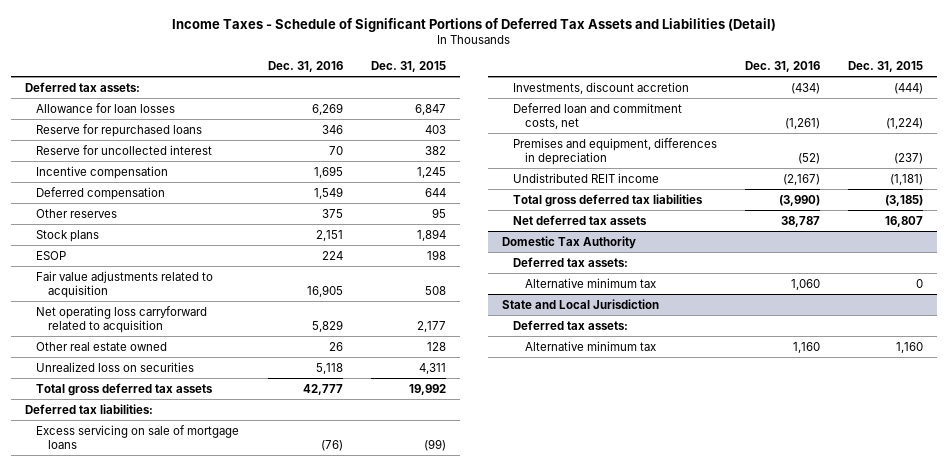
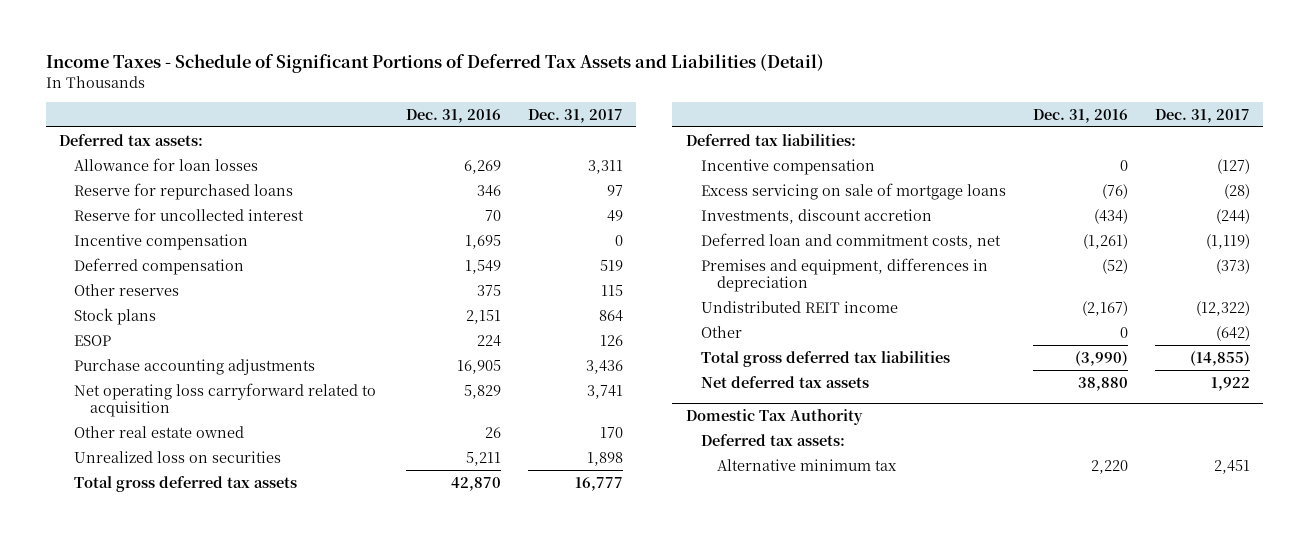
- | Dec. 31, 2016 | Dec. 31, 2015
+ | Dec. 31, 2016 | Dec. 31, 2017
- Fair value adjustments related to acquisition | 16,905 | 508
+ Purchase accounting adjustments | 16,905 | 3,436
- Unrealized loss on securities | 5,118 | 4,311
- Total gross deferred tax assets | 42,777 | 19,992
+ Unrealized loss on securities | 5,211 | 1,898
+ Total gross deferred tax assets | 42,870 | 16,777
+ Incentive compensation | 0 | (127)
+ Other | 0 | (642)
- Net deferred tax assets | 38,787 | 16,807
+ Net deferred tax assets | 38,880 | 1,922
@ Domestic Tax Authority
- Alternative minimum tax | 1,060 | 0
- State and Local Jurisdiction
- Deferred tax assets:
- Alternative minimum tax | 1,160 | 1,160
@ Domestic Tax Authority
+ Alternative minimum tax | 2,220 | 2,451

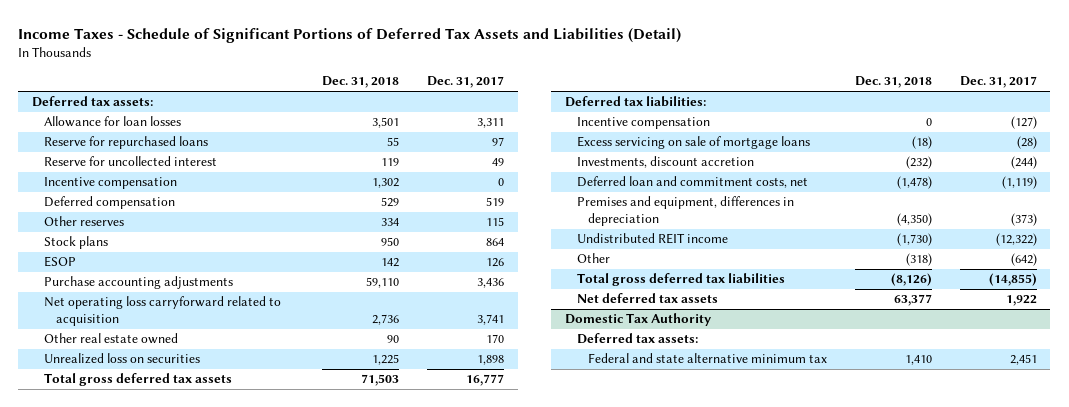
- | Dec. 31, 2016 | Dec. 31, 2017
+ | Dec. 31, 2018 | Dec. 31, 2017
@ Domestic Tax Authority
- Alternative minimum tax | 2,220 | 2,451
+ Federal and state alternative minimum tax | 1,410 | 2,451

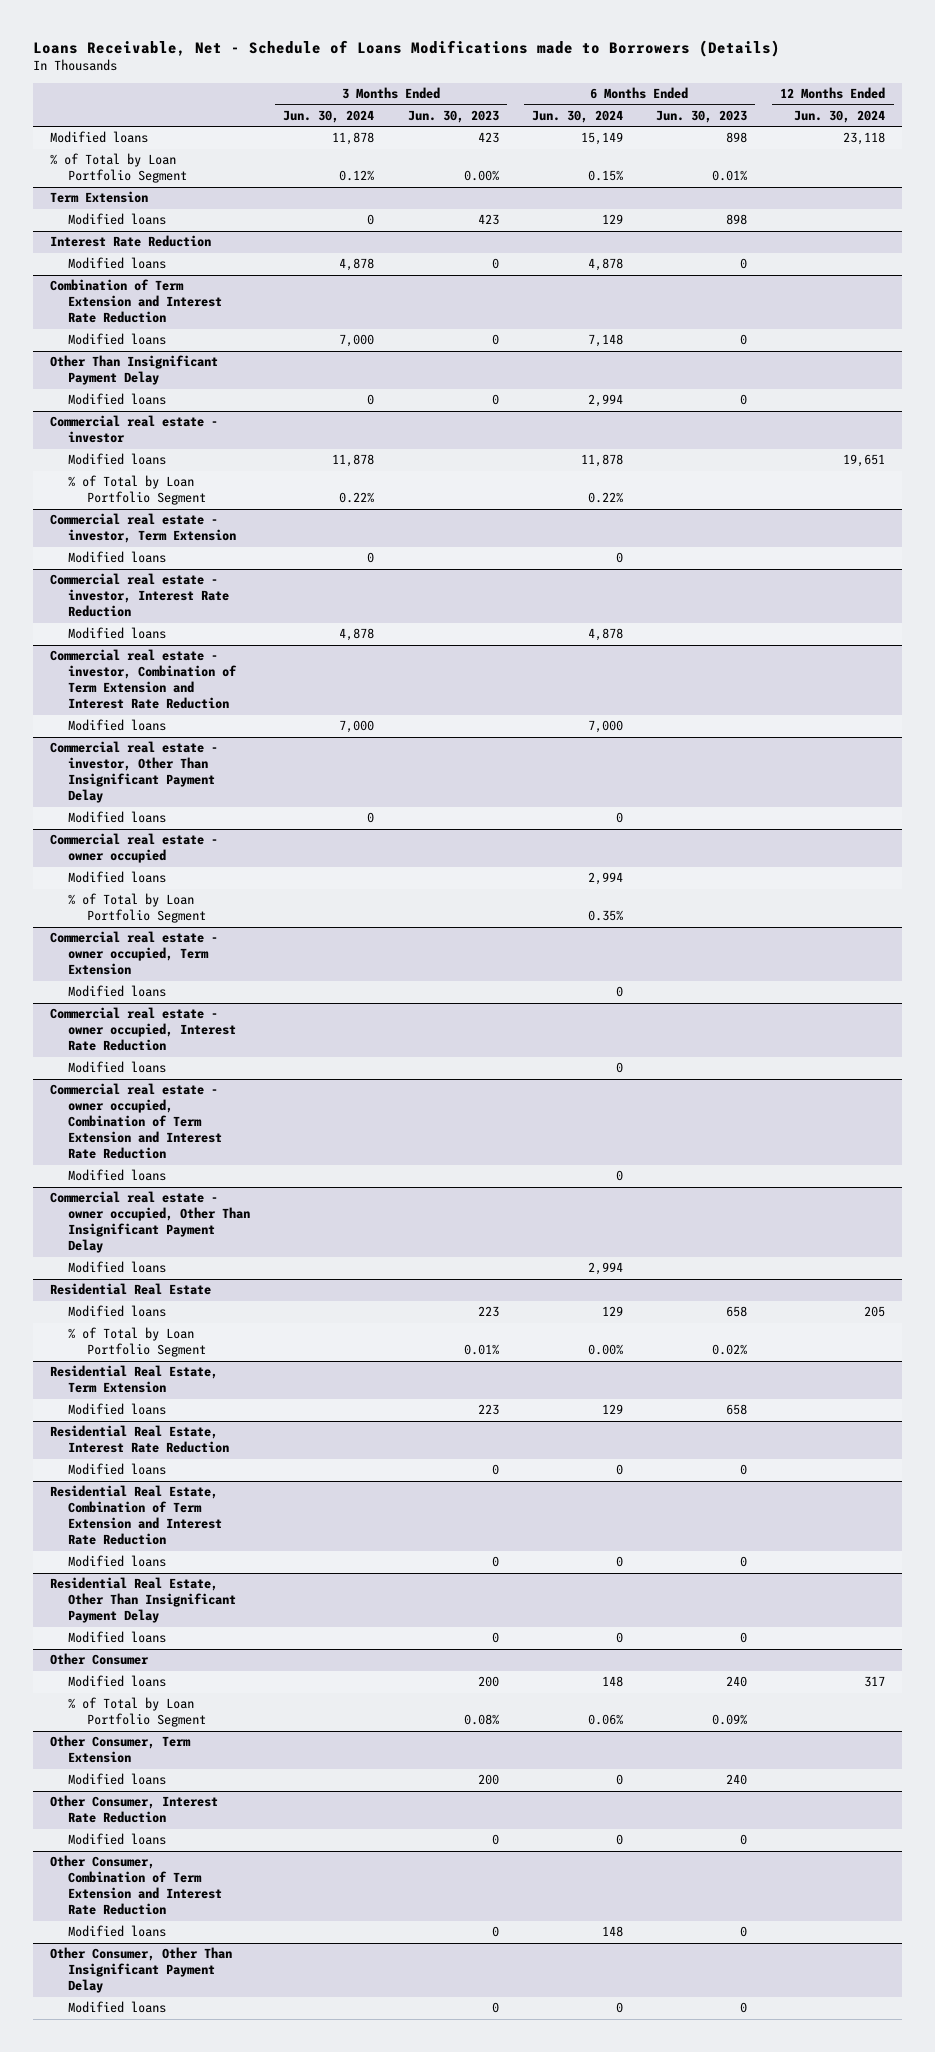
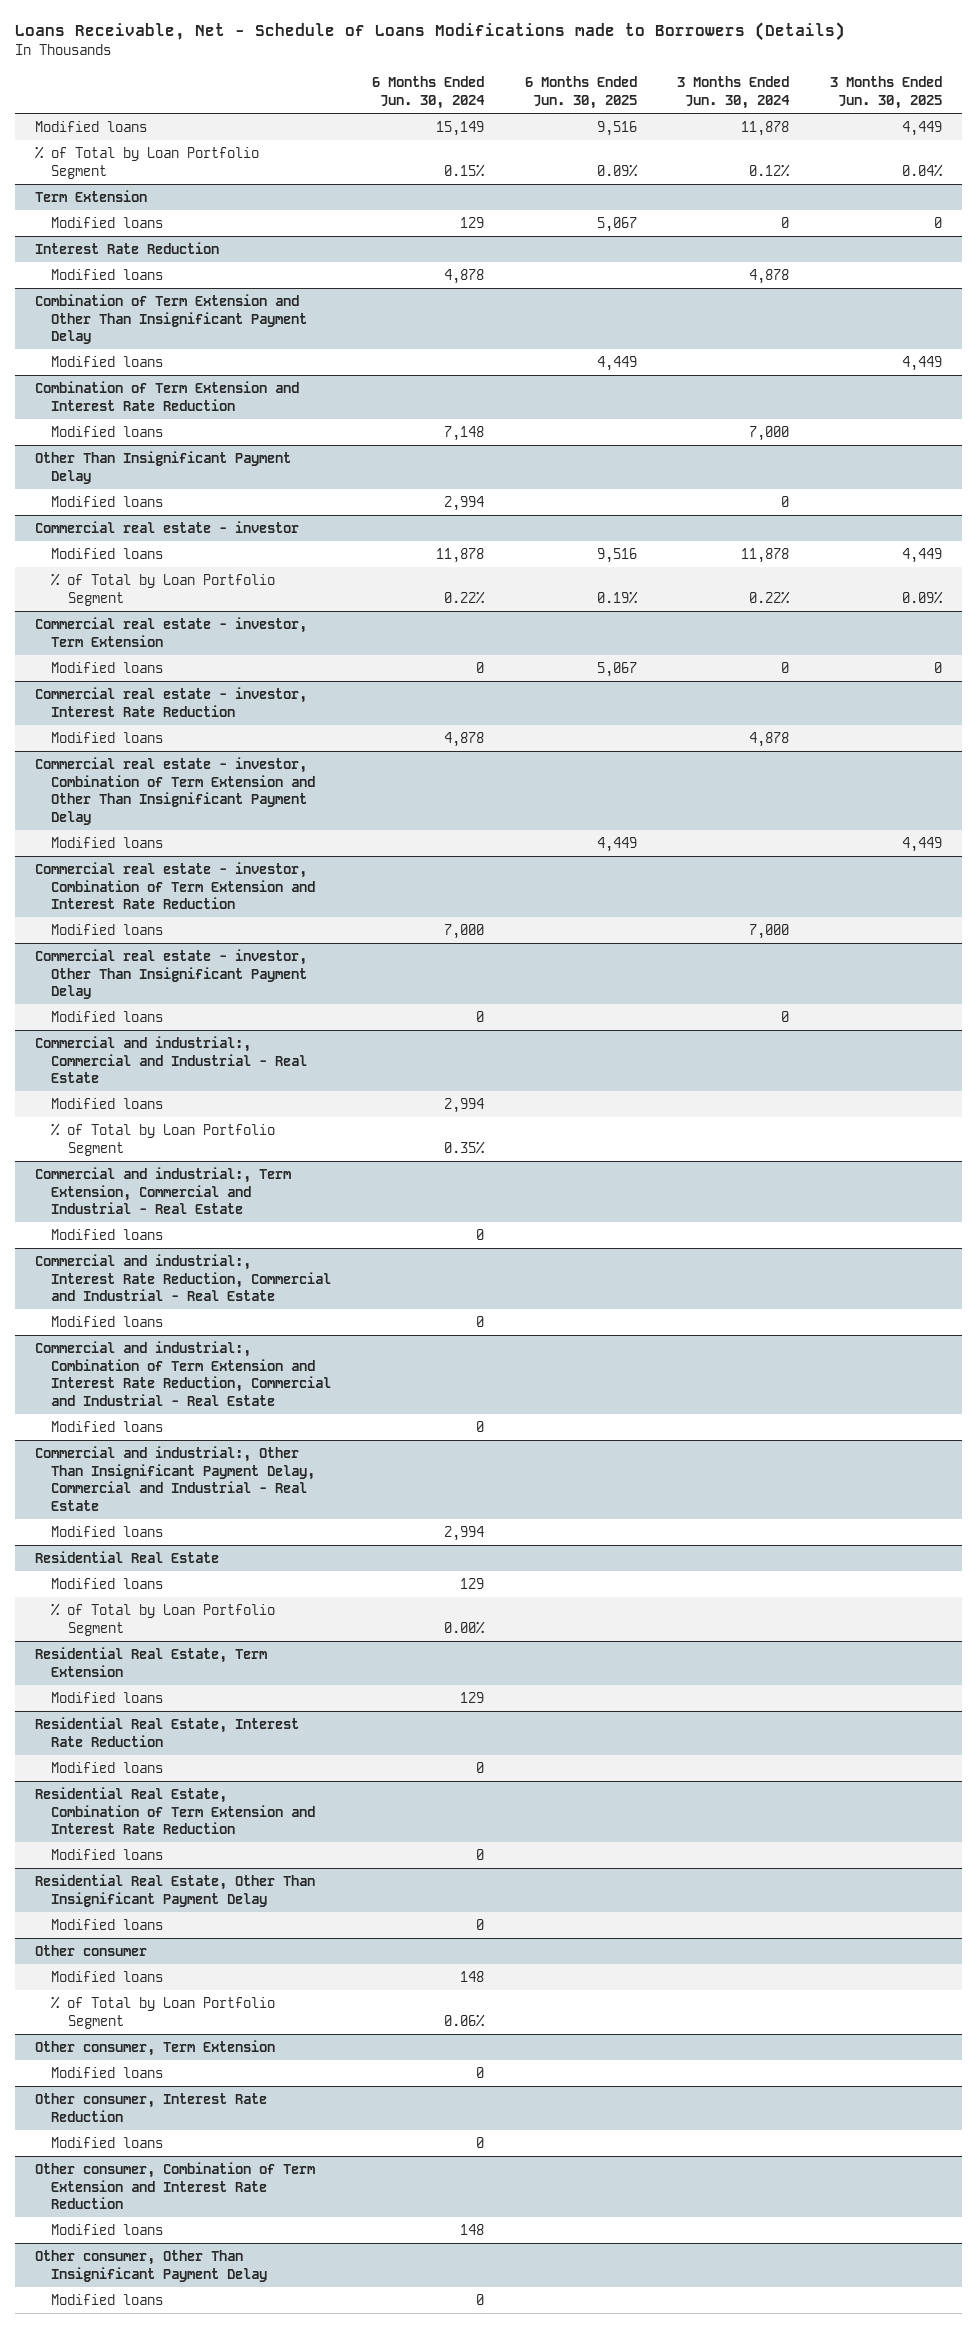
- | 3 Months Ended Jun. 30, 2024 | 3 Months Ended Jun. 30, 2023 | 6 Months Ended Jun. 30, 2024 | 6 Months Ended Jun. 30, 2023 | 12 Months Ended Jun. 30, 2024
+ | 6 Months Ended Jun. 30, 2024 | 6 Months Ended Jun. 30, 2025 | 3 Months Ended Jun. 30, 2024 | 3 Months Ended Jun. 30, 2025
+ Combination of Term Extension and Other Than Insignificant Payment Delay
+ Modified loans | | 4,449 | | 4,449
+ Commercial real estate - investor, Combination of Term Extension and Other Than Insignificant Payment Delay
+ Modified loans | | 4,449 | | 4,449
- Commercial real estate - owner occupied
+ Commercial and industrial:, Commercial and Industrial - Real Estate
- Commercial real estate - owner occupied, Term Extension
+ Commercial and industrial:, Term Extension, Commercial and Industrial - Real Estate
- Commercial real estate - owner occupied, Interest Rate Reduction
+ Commercial and industrial:, Interest Rate Reduction, Commercial and Industrial - Real Estate
- Commercial real estate - owner occupied, Combination of Term Extension and Interest Rate Reduction
+ Commercial and industrial:, Combination of Term Extension and Interest Rate Reduction, Commercial and Industrial - Real Estate
- Commercial real estate - owner occupied, Other Than Insignificant Payment Delay
+ Commercial and industrial:, Other Than Insignificant Payment Delay, Commercial and Industrial - Real Estate
- Other Consumer
+ Other consumer
- Other Consumer, Term Extension
+ Other consumer, Term Extension
- Other Consumer, Interest Rate Reduction
+ Other consumer, Interest Rate Reduction
- Other Consumer, Combination of Term Extension and Interest Rate Reduction
+ Other consumer, Combination of Term Extension and Interest Rate Reduction
- Other Consumer, Other Than Insignificant Payment Delay
+ Other consumer, Other Than Insignificant Payment Delay

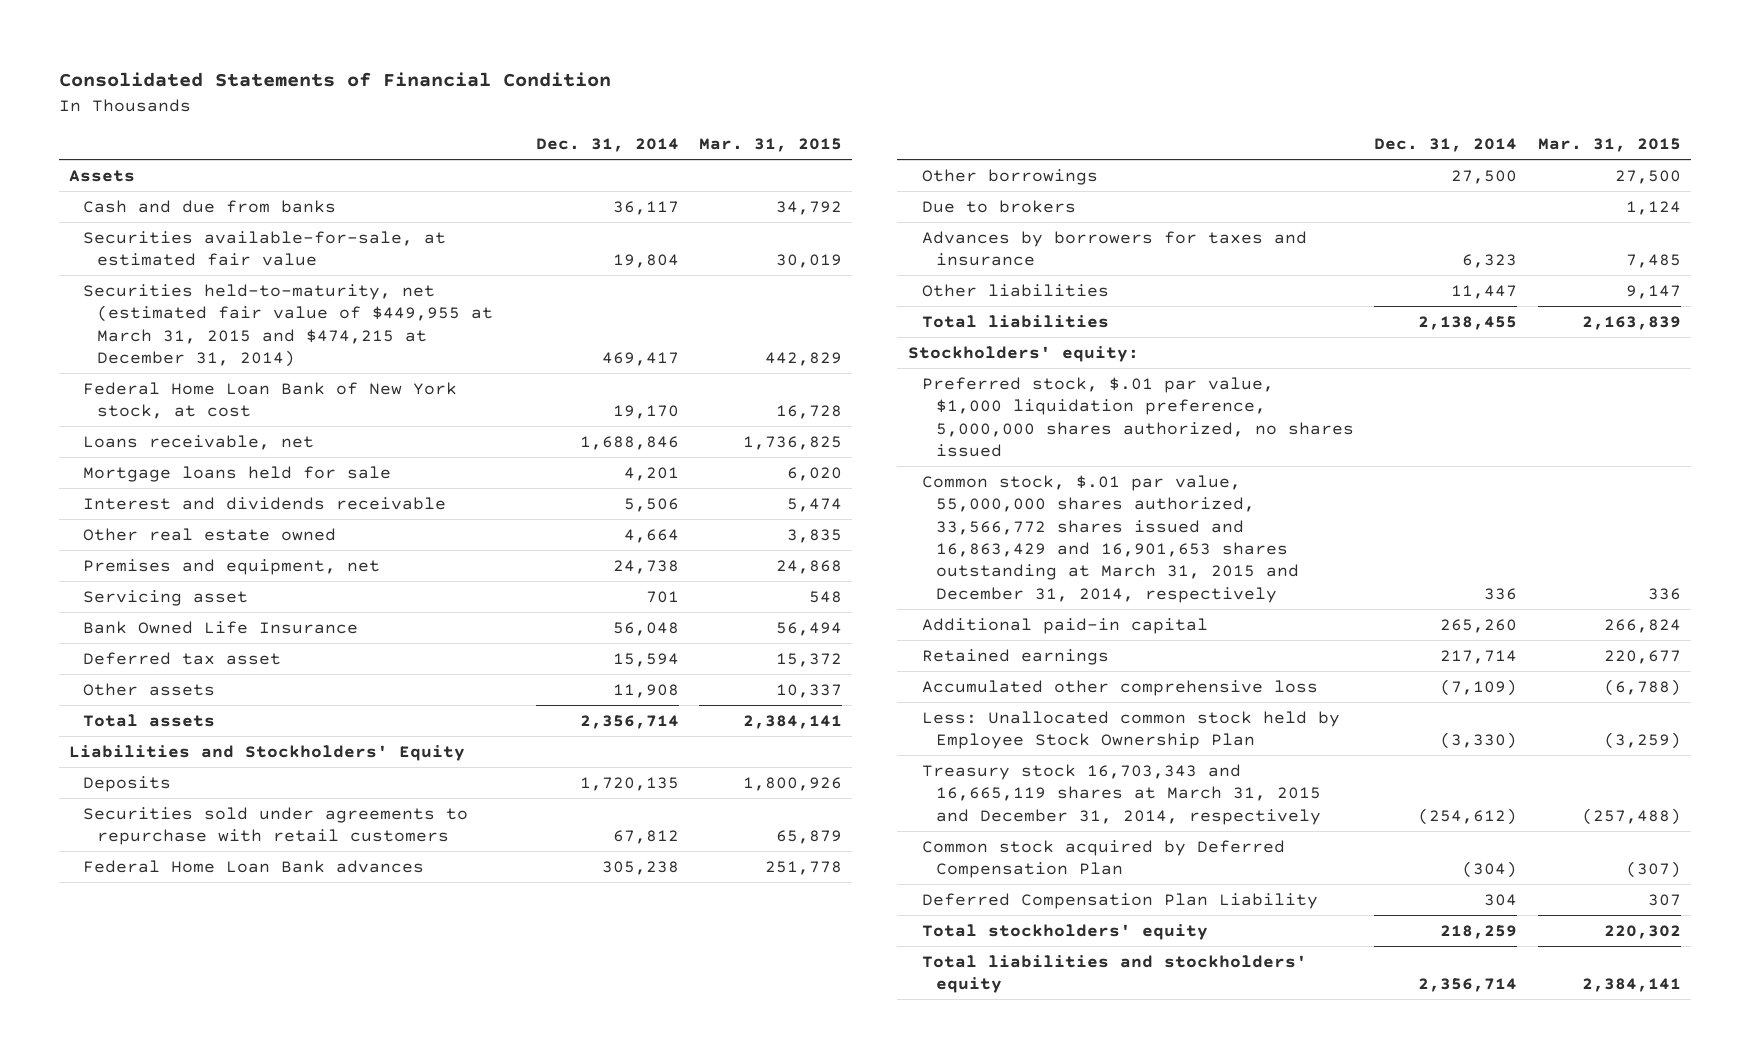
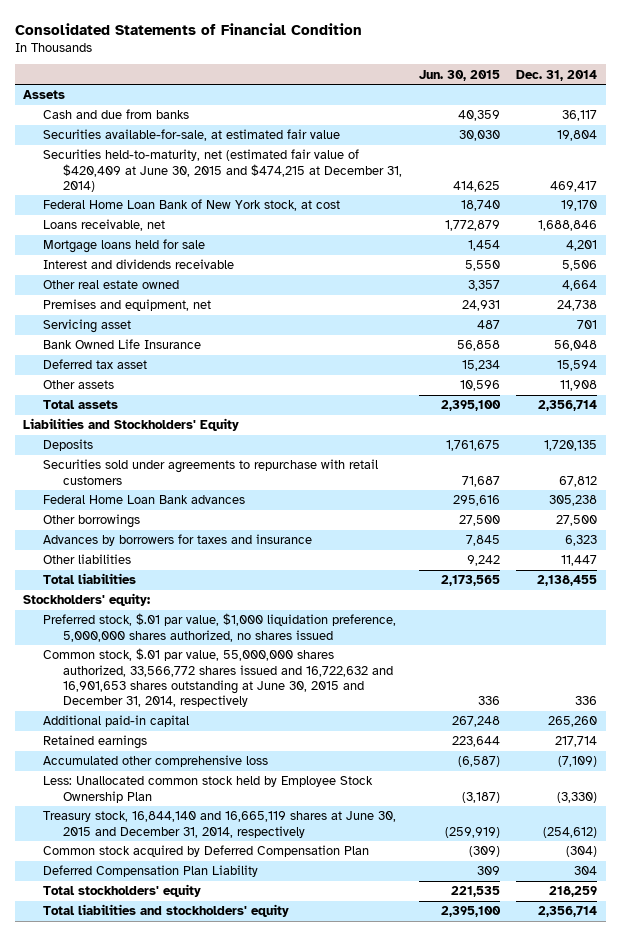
- | Dec. 31, 2014 | Mar. 31, 2015
+ | Jun. 30, 2015 | Dec. 31, 2014
- Securities held-to-maturity, net (estimated fair value of $449,955 at March 31, 2015 and $474,215 at December 31, 2014) | 469,417 | 442,829
+ Securities held-to-maturity, net (estimated fair value of $420,409 at June 30, 2015 and $474,215 at December 31, 2014) | 414,625 | 469,417
- Due to brokers | | 1,124
- Common stock, $.01 par value, 55,000,000 shares authorized, 33,566,772 shares issued and 16,863,429 and 16,901,653 shares outstanding at March 31, 2015 and December 31, 2014, respectively | 336 | 336
+ Common stock, $.01 par value, 55,000,000 shares authorized, 33,566,772 shares issued and 16,722,632 and 16,901,653 shares outstanding at June 30, 2015 and December 31, 2014, respectively | 336 | 336
- Treasury stock 16,703,343 and 16,665,119 shares at March 31, 2015 and December 31, 2014, respectively | (254,612) | (257,488)
+ Treasury stock, 16,844,140 and 16,665,119 shares at June 30, 2015 and December 31, 2014, respectively | (259,919) | (254,612)

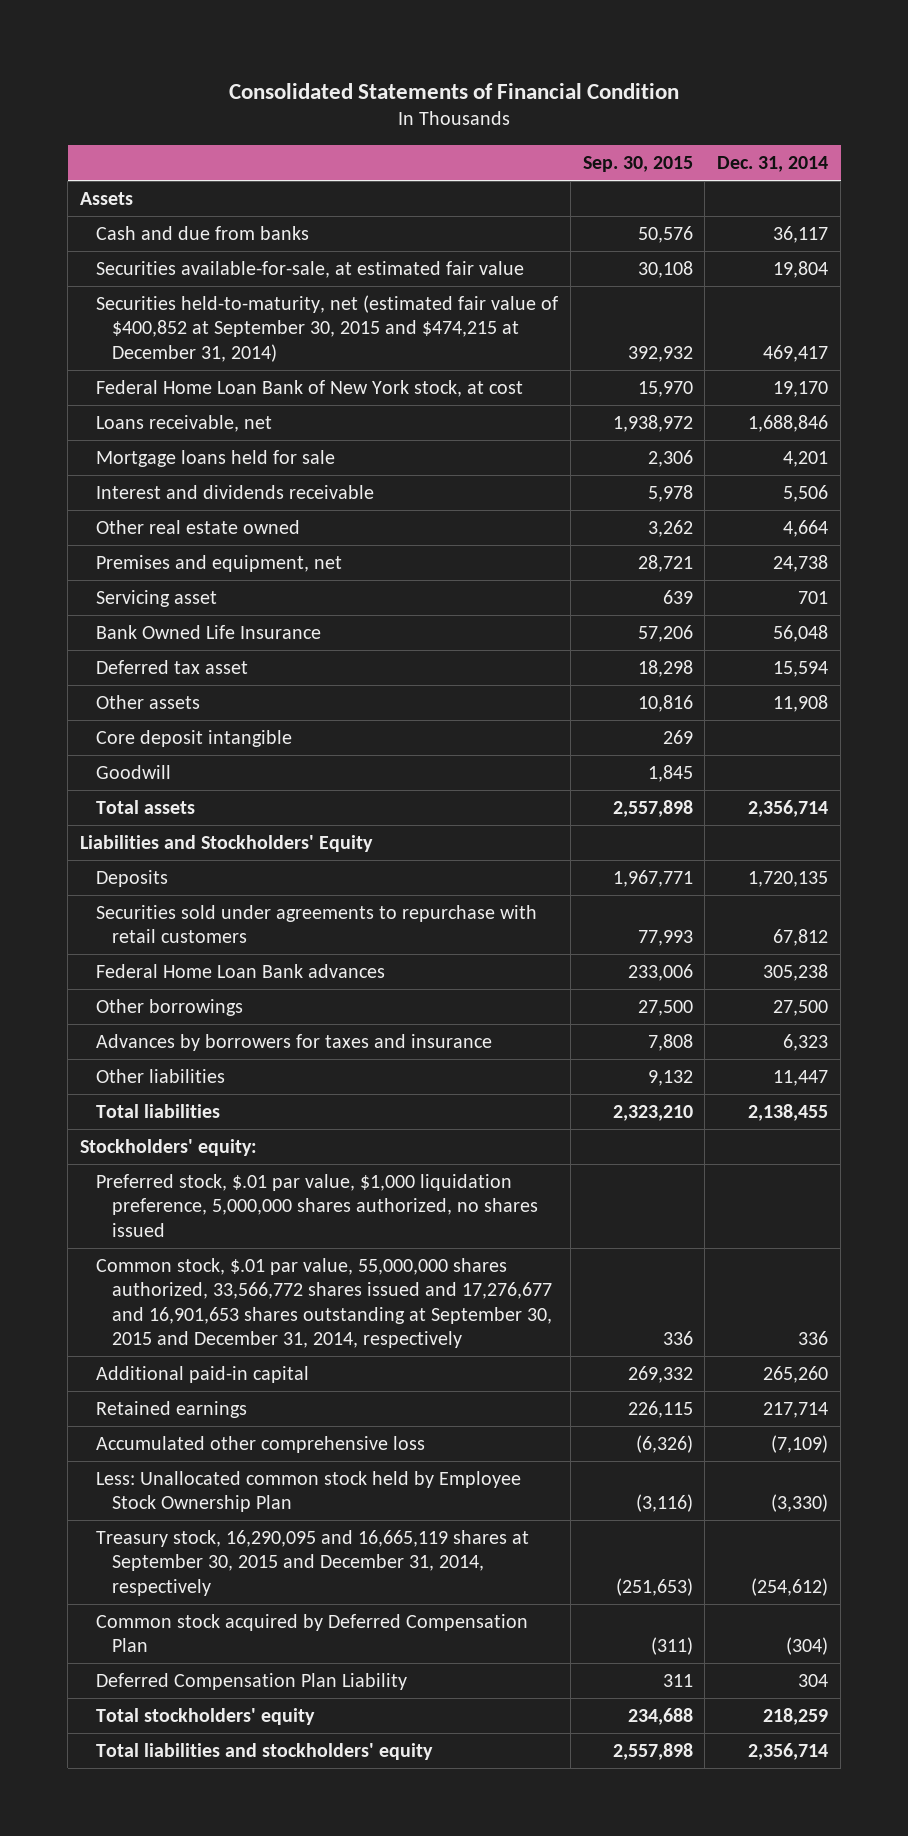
- | Jun. 30, 2015 | Dec. 31, 2014
+ | Sep. 30, 2015 | Dec. 31, 2014
- Securities held-to-maturity, net (estimated fair value of $420,409 at June 30, 2015 and $474,215 at December 31, 2014) | 414,625 | 469,417
+ Securities held-to-maturity, net (estimated fair value of $400,852 at September 30, 2015 and $474,215 at December 31, 2014) | 392,932 | 469,417
+ Core deposit intangible | 269 |
+ Goodwill | 1,845 |
- Common stock, $.01 par value, 55,000,000 shares authorized, 33,566,772 shares issued and 16,722,632 and 16,901,653 shares outstanding at June 30, 2015 and December 31, 2014, respectively | 336 | 336
+ Common stock, $.01 par value, 55,000,000 shares authorized, 33,566,772 shares issued and 17,276,677 and 16,901,653 shares outstanding at September 30, 2015 and December 31, 2014, respectively | 336 | 336
- Treasury stock, 16,844,140 and 16,665,119 shares at June 30, 2015 and December 31, 2014, respectively | (259,919) | (254,612)
+ Treasury stock, 16,290,095 and 16,665,119 shares at September 30, 2015 and December 31, 2014, respectively | (251,653) | (254,612)

